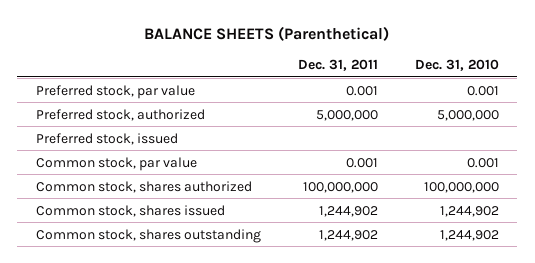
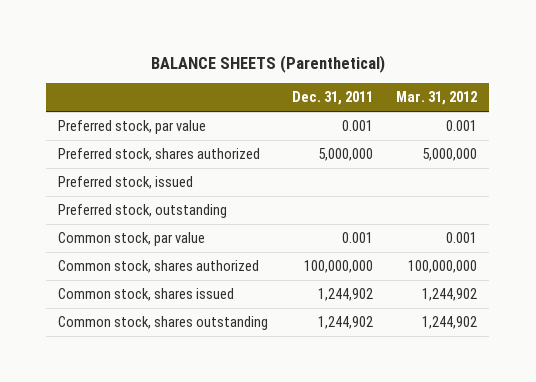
- | Dec. 31, 2011 | Dec. 31, 2010
+ | Dec. 31, 2011 | Mar. 31, 2012
- Preferred stock, authorized | 5,000,000 | 5,000,000
+ Preferred stock, shares authorized | 5,000,000 | 5,000,000
+ Preferred stock, outstanding

